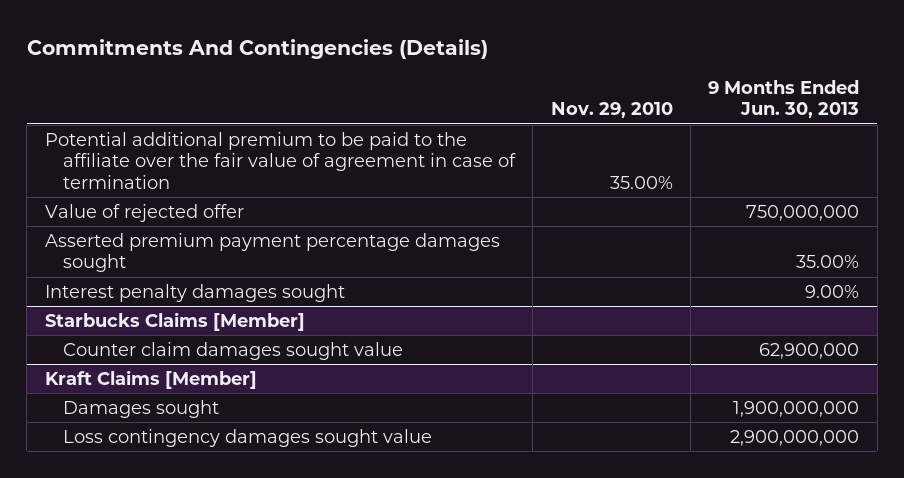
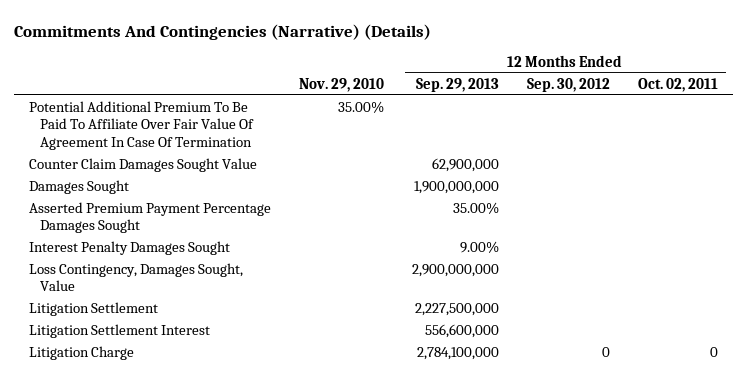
- Commitments And Contingencies (Details)
+ Commitments And Contingencies (Narrative) (Details)
- | Nov. 29, 2010 | 9 Months Ended Jun. 30, 2013
+ | Nov. 29, 2010 | 12 Months Ended Sep. 29, 2013 | 12 Months Ended Sep. 30, 2012 | 12 Months Ended Oct. 02, 2011
- Potential additional premium to be paid to the affiliate over the fair value of agreement in case of termination | 35.00% |
- Value of rejected offer | | 750,000,000
- Asserted premium payment percentage damages sought | | 35.00%
- Interest penalty damages sought | | 9.00%
- Starbucks Claims [Member]
- Counter claim damages sought value | | 62,900,000
- Kraft Claims [Member]
- Damages sought | | 1,900,000,000
- Loss contingency damages sought value | | 2,900,000,000
+ Potential Additional Premium To Be Paid To Affiliate Over Fair Value Of Agreement In Case Of Termination | 35.00% | | |
+ Counter Claim Damages Sought Value | | 62,900,000 | |
+ Damages Sought | | 1,900,000,000 | |
+ Asserted Premium Payment Percentage Damages Sought | | 35.00% | |
+ Interest Penalty Damages Sought | | 9.00% | |
+ Loss Contingency, Damages Sought, Value | | 2,900,000,000 | |
+ Litigation Settlement | | 2,227,500,000 | |
+ Litigation Settlement Interest | | 556,600,000 | |
+ Litigation Charge | | 2,784,100,000 | 0 | 0

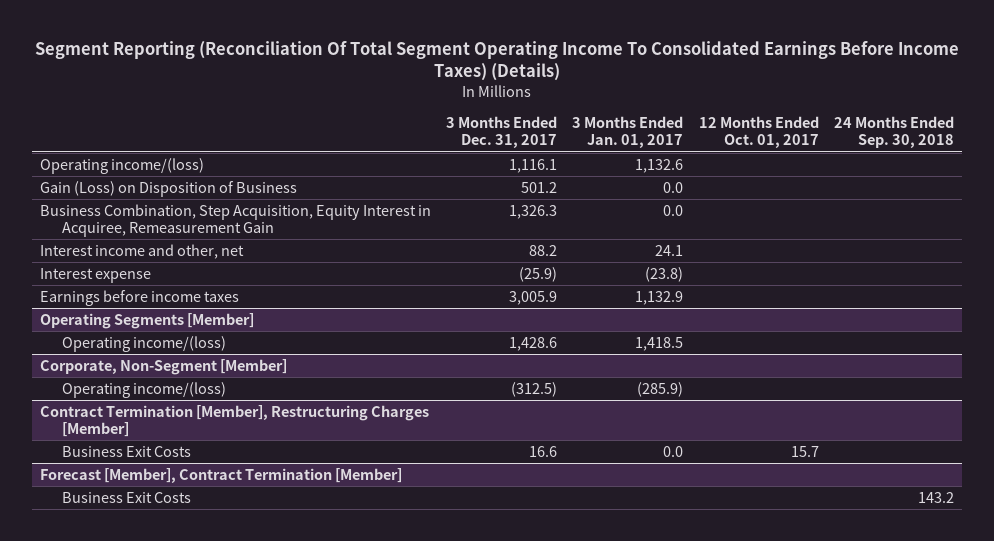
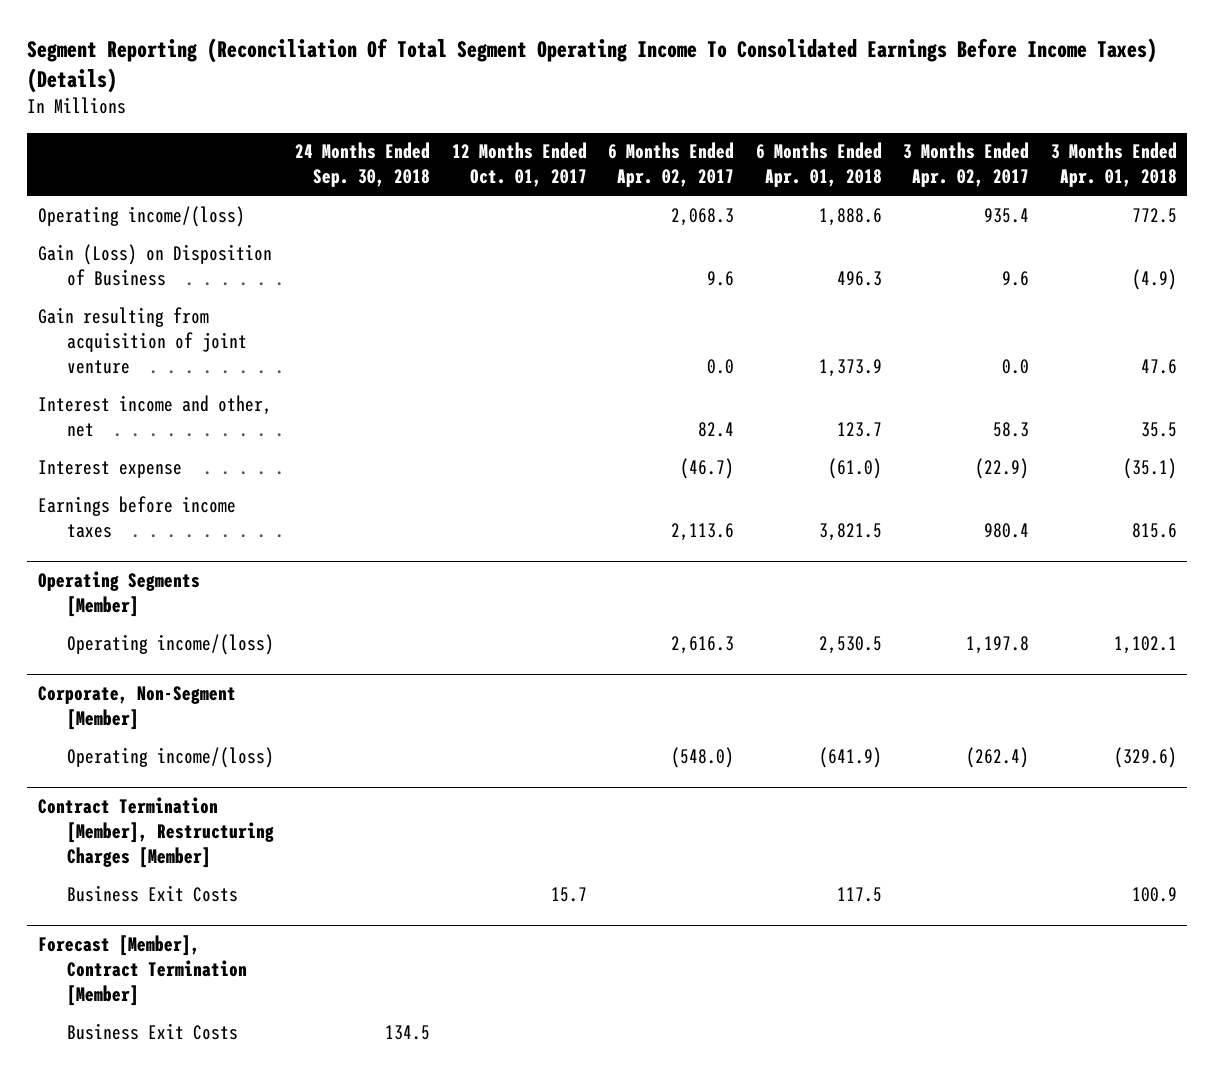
- | 3 Months Ended Dec. 31, 2017 | 3 Months Ended Jan. 01, 2017 | 12 Months Ended Oct. 01, 2017 | 24 Months Ended Sep. 30, 2018
+ | 24 Months Ended Sep. 30, 2018 | 12 Months Ended Oct. 01, 2017 | 6 Months Ended Apr. 02, 2017 | 6 Months Ended Apr. 01, 2018 | 3 Months Ended Apr. 02, 2017 | 3 Months Ended Apr. 01, 2018
- Business Combination, Step Acquisition, Equity Interest in Acquiree, Remeasurement Gain | 1,326.3 | 0.0 | |
+ Gain resulting from acquisition of joint venture | | | 0.0 | 1,373.9 | 0.0 | 47.6
@ Forecast [Member], Contract Termination [Member]
- Business Exit Costs | | | | 143.2
+ Business Exit Costs | 134.5 | | | | |

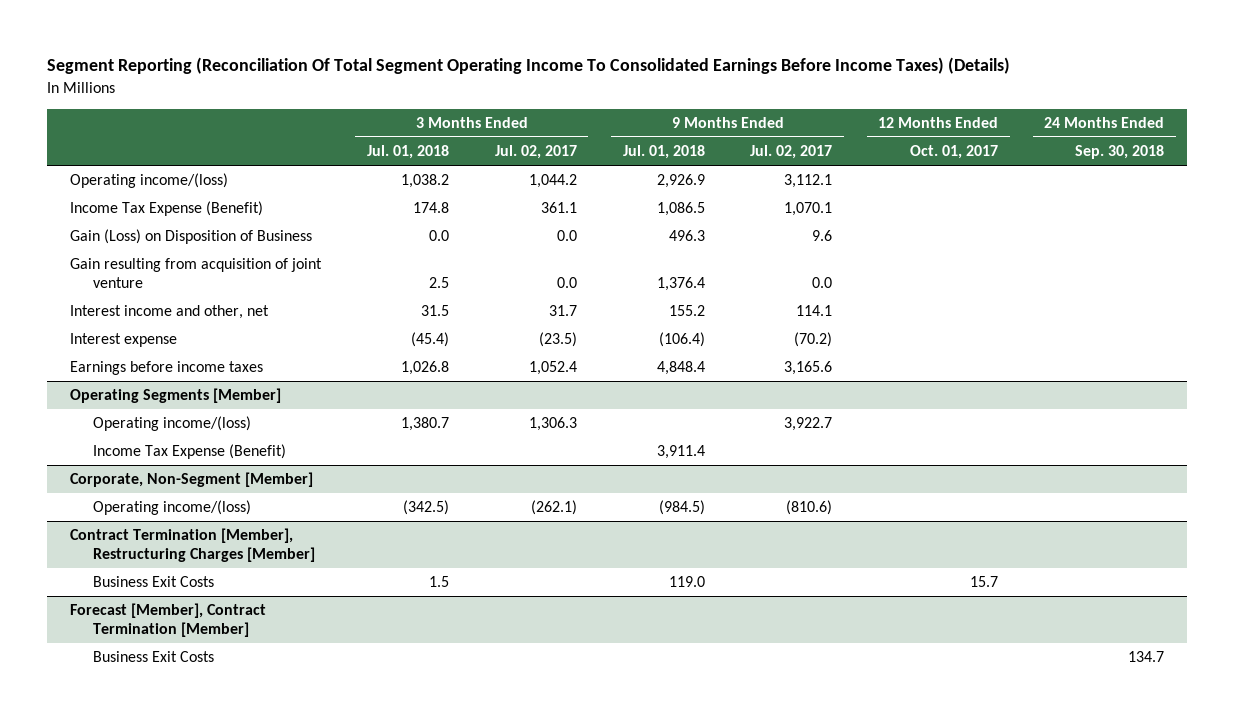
- | 24 Months Ended Sep. 30, 2018 | 12 Months Ended Oct. 01, 2017 | 6 Months Ended Apr. 02, 2017 | 6 Months Ended Apr. 01, 2018 | 3 Months Ended Apr. 02, 2017 | 3 Months Ended Apr. 01, 2018
+ | 3 Months Ended Jul. 01, 2018 | 3 Months Ended Jul. 02, 2017 | 9 Months Ended Jul. 01, 2018 | 9 Months Ended Jul. 02, 2017 | 12 Months Ended Oct. 01, 2017 | 24 Months Ended Sep. 30, 2018
+ Income Tax Expense (Benefit) | 174.8 | 361.1 | 1,086.5 | 1,070.1 | |
@ Operating Segments [Member]
+ Income Tax Expense (Benefit) | | | 3,911.4 | | |
@ Forecast [Member], Contract Termination [Member]
- Business Exit Costs | 134.5 | | | | |
+ Business Exit Costs | | | | | | 134.7

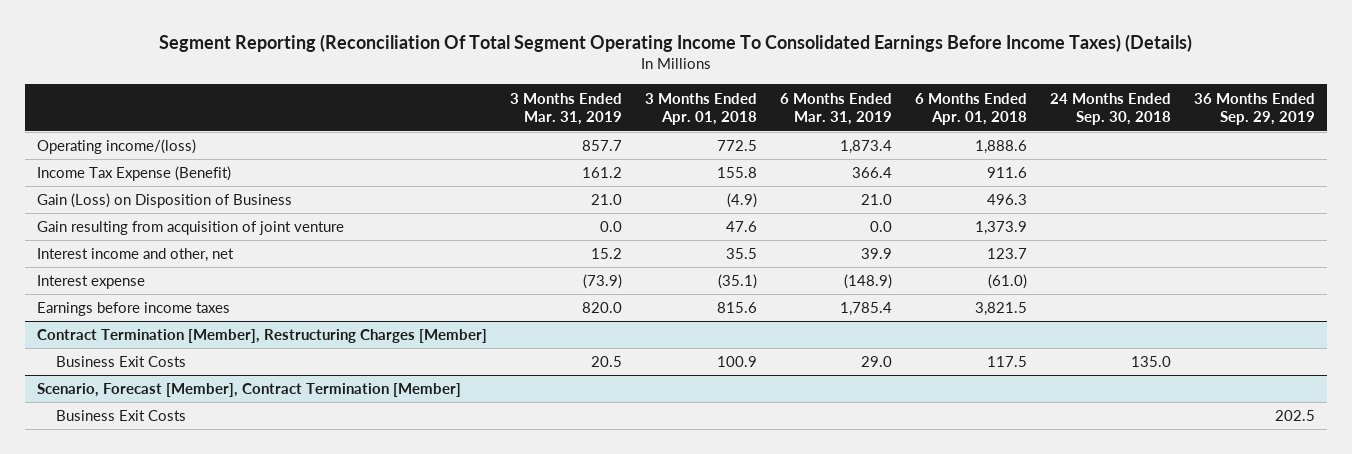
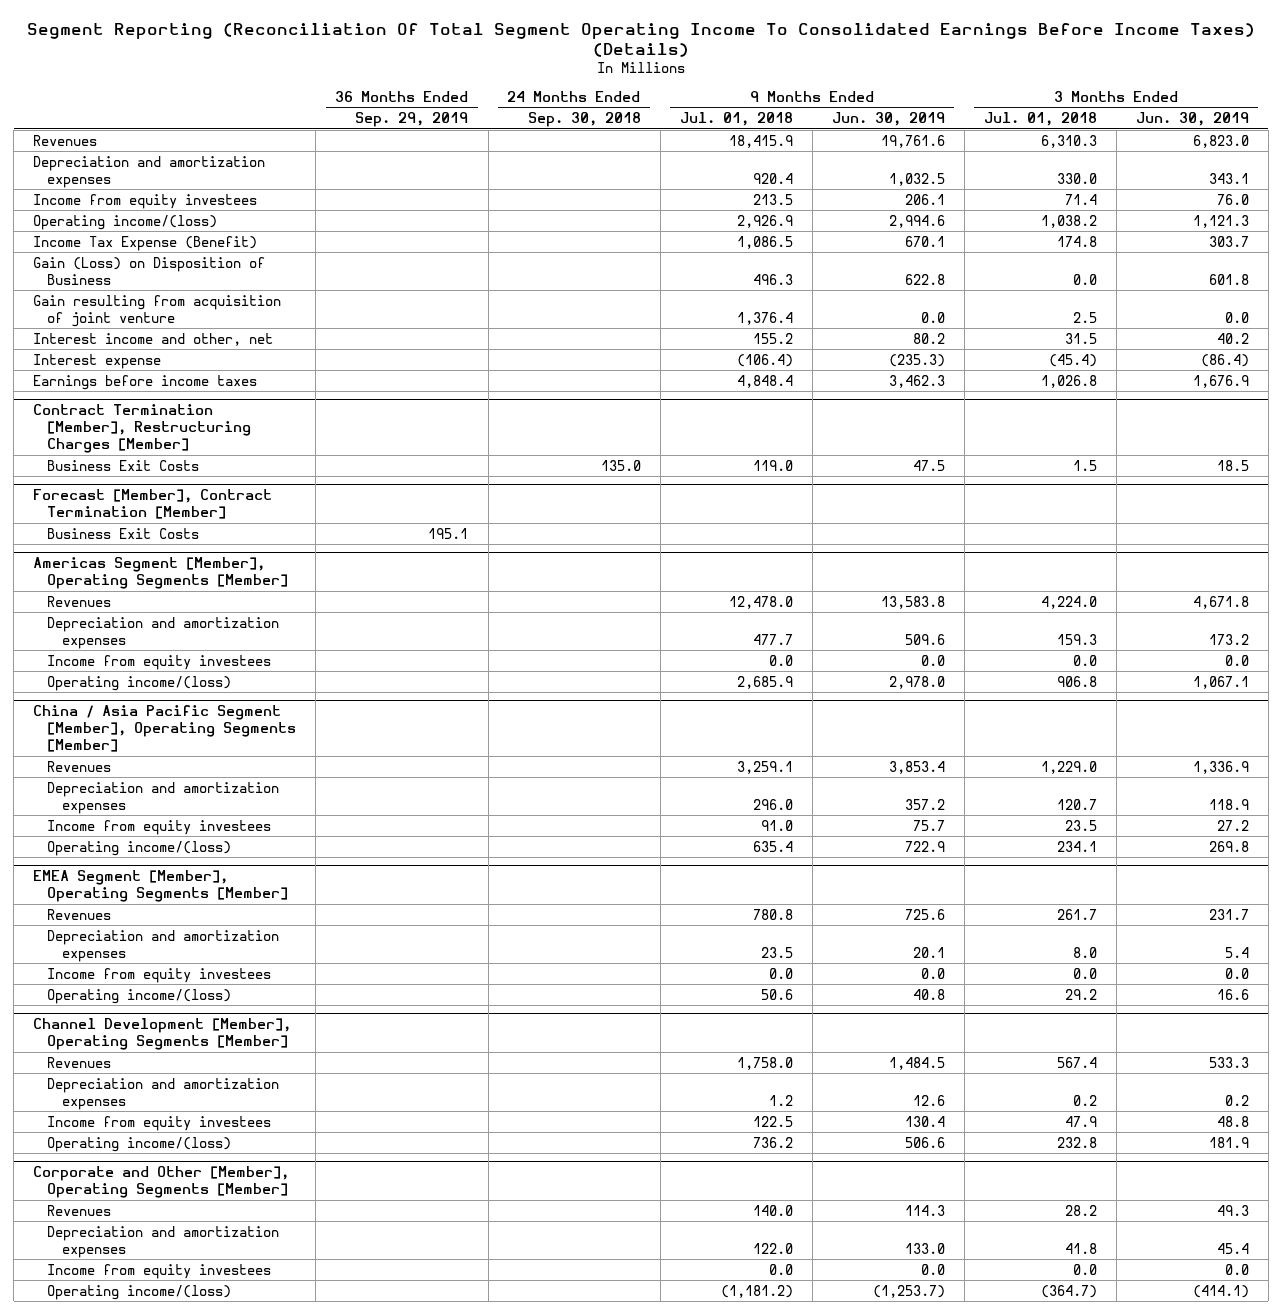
- | 3 Months Ended Mar. 31, 2019 | 3 Months Ended Apr. 01, 2018 | 6 Months Ended Mar. 31, 2019 | 6 Months Ended Apr. 01, 2018 | 24 Months Ended Sep. 30, 2018 | 36 Months Ended Sep. 29, 2019
+ | 36 Months Ended Sep. 29, 2019 | 24 Months Ended Sep. 30, 2018 | 9 Months Ended Jul. 01, 2018 | 9 Months Ended Jun. 30, 2019 | 3 Months Ended Jul. 01, 2018 | 3 Months Ended Jun. 30, 2019
+ Revenues | | | 18,415.9 | 19,761.6 | 6,310.3 | 6,823.0
+ Depreciation and amortization expenses | | | 920.4 | 1,032.5 | 330.0 | 343.1
+ Income from equity investees | | | 213.5 | 206.1 | 71.4 | 76.0
- Scenario, Forecast [Member], Contract Termination [Member]
- Business Exit Costs | | | | | | 202.5
+ Forecast [Member], Contract Termination [Member]
+ Business Exit Costs | 195.1 | | | | |
+ Americas Segment [Member], Operating Segments [Member]
+ Revenues | | | 12,478.0 | 13,583.8 | 4,224.0 | 4,671.8
+ Depreciation and amortization expenses | | | 477.7 | 509.6 | 159.3 | 173.2
+ Income from equity investees | | | 0.0 | 0.0 | 0.0 | 0.0
+ Operating income/(loss) | | | 2,685.9 | 2,978.0 | 906.8 | 1,067.1
+ China / Asia Pacific Segment [Member], Operating Segments [Member]
+ Revenues | | | 3,259.1 | 3,853.4 | 1,229.0 | 1,336.9
+ Depreciation and amortization expenses | | | 296.0 | 357.2 | 120.7 | 118.9
+ Income from equity investees | | | 91.0 | 75.7 | 23.5 | 27.2
+ Operating income/(loss) | | | 635.4 | 722.9 | 234.1 | 269.8
+ EMEA Segment [Member], Operating Segments [Member]
+ Revenues | | | 780.8 | 725.6 | 261.7 | 231.7
+ Depreciation and amortization expenses | | | 23.5 | 20.1 | 8.0 | 5.4
+ Income from equity investees | | | 0.0 | 0.0 | 0.0 | 0.0
+ Operating income/(loss) | | | 50.6 | 40.8 | 29.2 | 16.6
+ Channel Development [Member], Operating Segments [Member]
+ Revenues | | | 1,758.0 | 1,484.5 | 567.4 | 533.3
+ Depreciation and amortization expenses | | | 1.2 | 12.6 | 0.2 | 0.2
+ Income from equity investees | | | 122.5 | 130.4 | 47.9 | 48.8
+ Operating income/(loss) | | | 736.2 | 506.6 | 232.8 | 181.9
+ Corporate and Other [Member], Operating Segments [Member]
+ Revenues | | | 140.0 | 114.3 | 28.2 | 49.3
+ Depreciation and amortization expenses | | | 122.0 | 133.0 | 41.8 | 45.4
+ Income from equity investees | | | 0.0 | 0.0 | 0.0 | 0.0
+ Operating income/(loss) | | | (1,181.2) | (1,253.7) | (364.7) | (414.1)

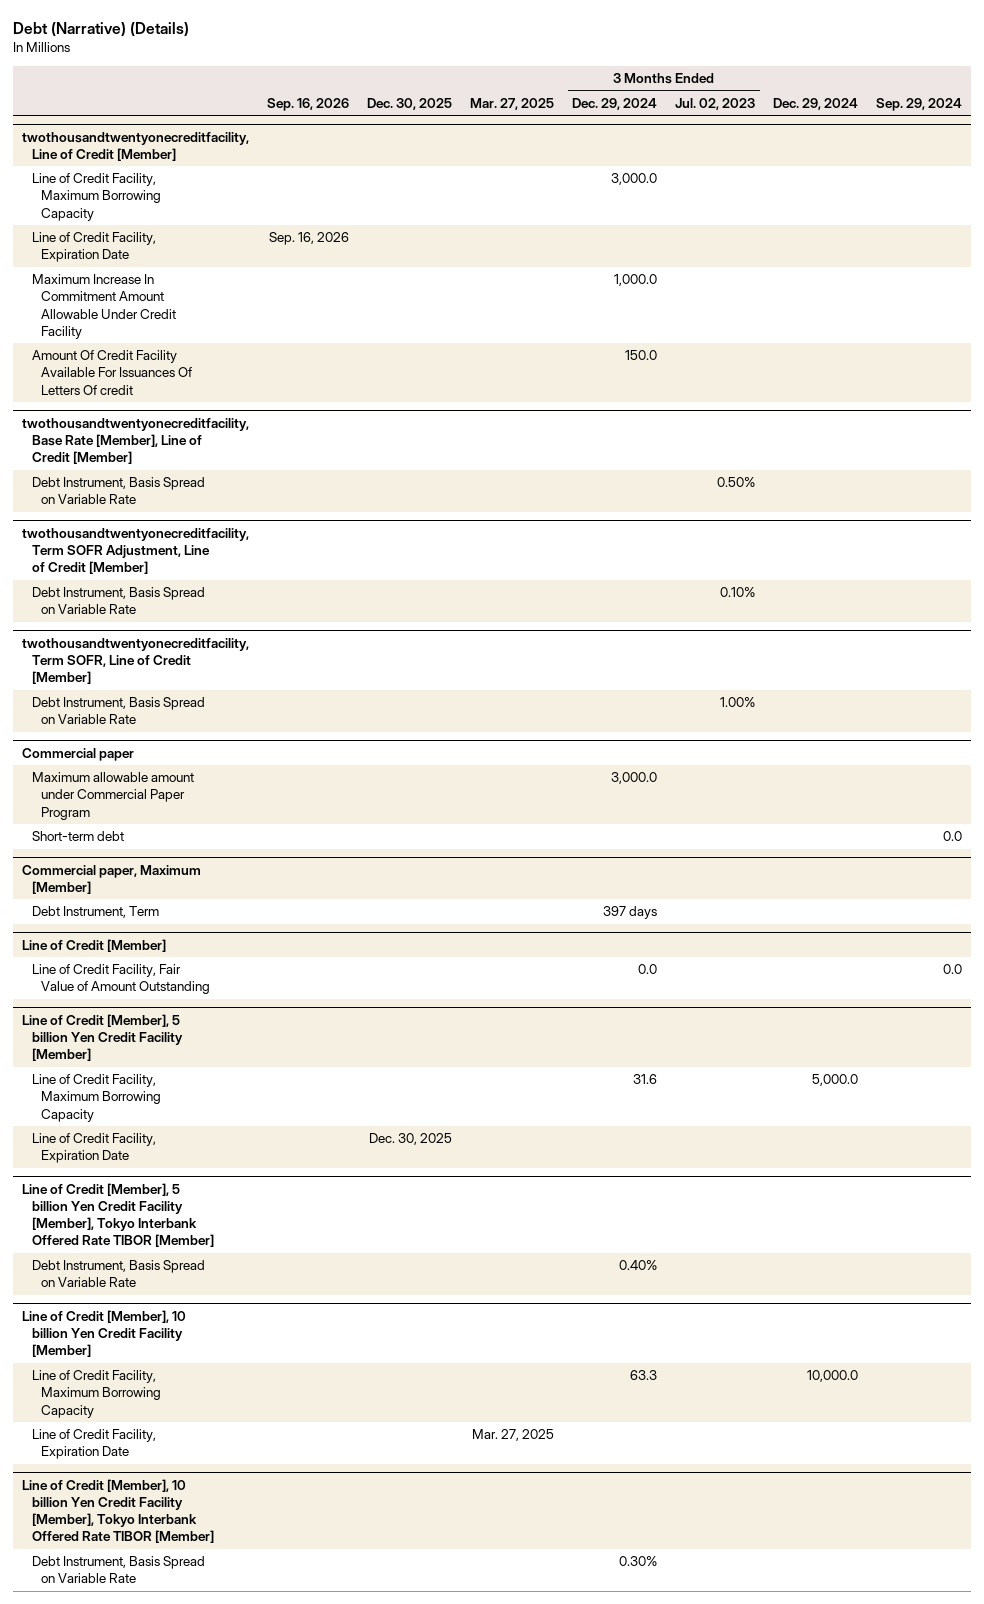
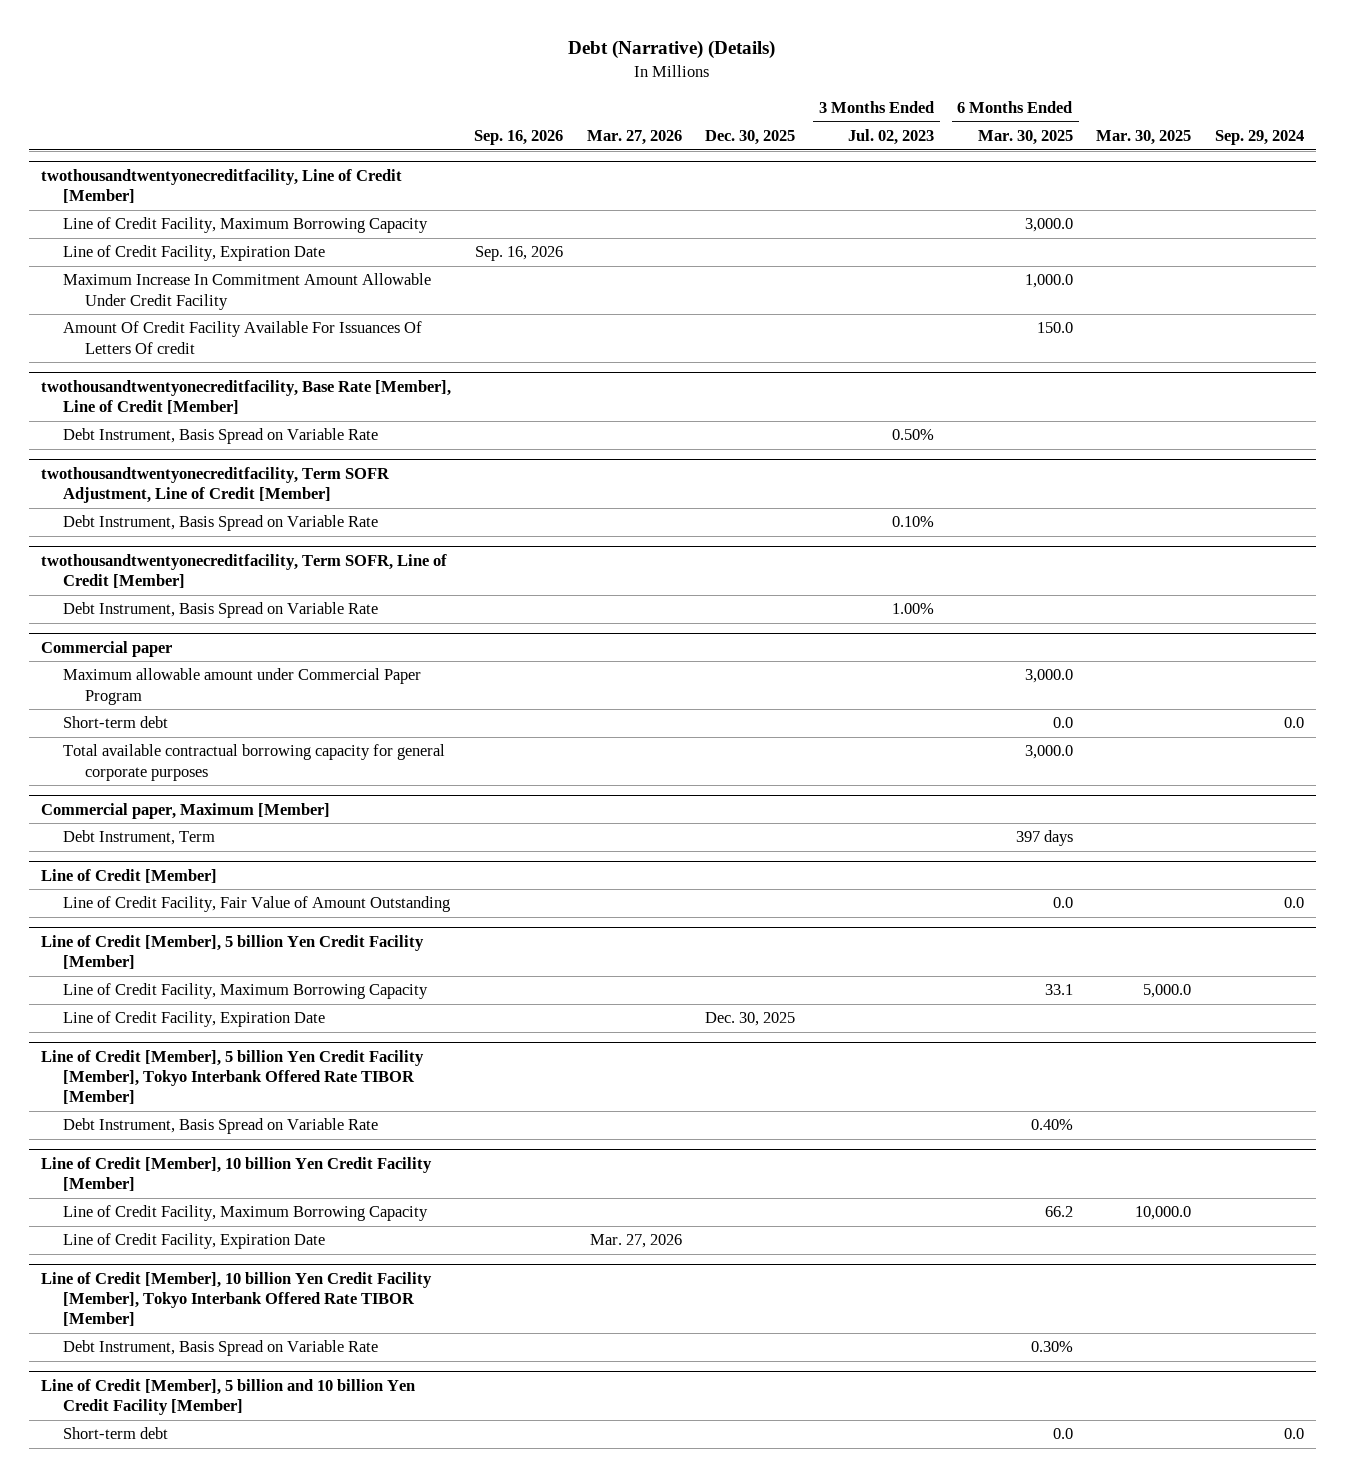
- | Sep. 16, 2026 | Dec. 30, 2025 | Mar. 27, 2025 | 3 Months Ended Dec. 29, 2024 | 3 Months Ended Jul. 02, 2023 | Dec. 29, 2024 | Sep. 29, 2024
+ | Sep. 16, 2026 | Mar. 27, 2026 | Dec. 30, 2025 | 3 Months Ended Jul. 02, 2023 | 6 Months Ended Mar. 30, 2025 | Mar. 30, 2025 | Sep. 29, 2024
@ Commercial paper
+ Total available contractual borrowing capacity for general corporate purposes | | | | | 3,000.0 | |
+ Line of Credit [Member], 5 billion and 10 billion Yen Credit Facility [Member]
+ Short-term debt | | | | | 0.0 | | 0.0

